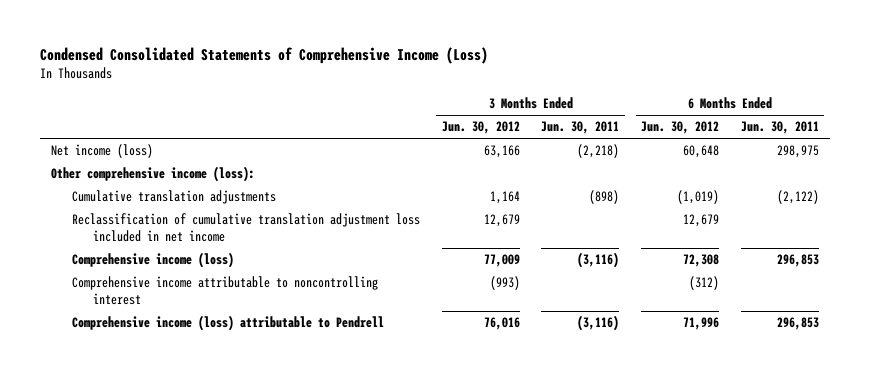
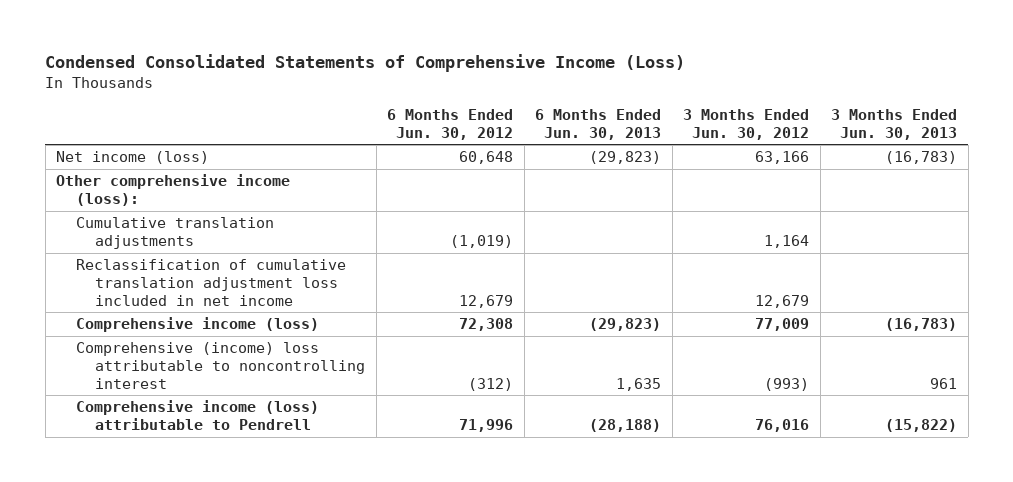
- | 3 Months Ended Jun. 30, 2012 | 3 Months Ended Jun. 30, 2011 | 6 Months Ended Jun. 30, 2012 | 6 Months Ended Jun. 30, 2011
+ | 6 Months Ended Jun. 30, 2012 | 6 Months Ended Jun. 30, 2013 | 3 Months Ended Jun. 30, 2012 | 3 Months Ended Jun. 30, 2013
- Comprehensive income attributable to noncontrolling interest | (993) | | (312) |
+ Comprehensive (income) loss attributable to noncontrolling interest | (312) | 1,635 | (993) | 961

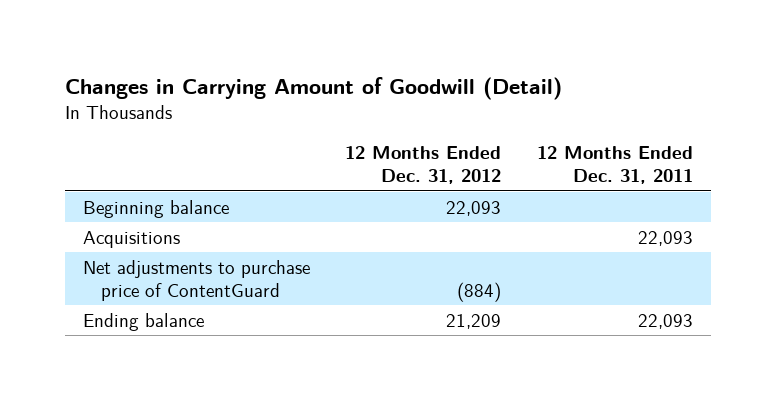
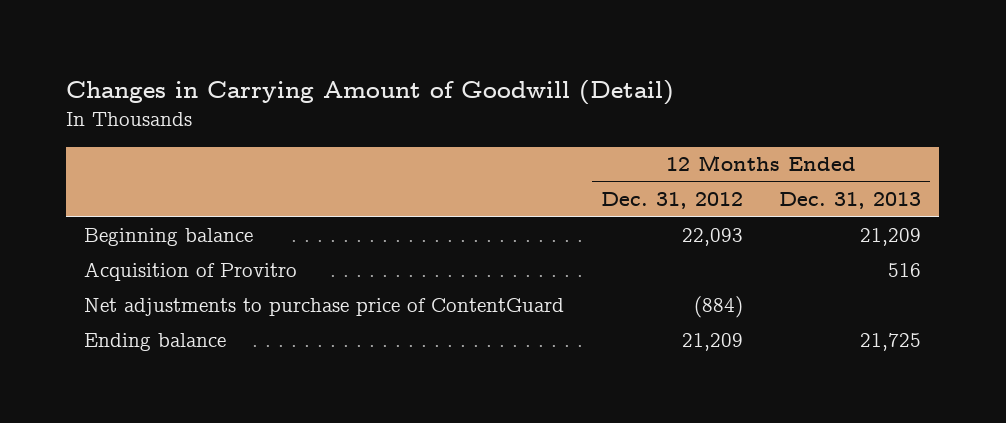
- | 12 Months Ended Dec. 31, 2012 | 12 Months Ended Dec. 31, 2011
+ | 12 Months Ended Dec. 31, 2012 | 12 Months Ended Dec. 31, 2013
- Acquisitions | | 22,093
+ Acquisition of Provitro | | 516

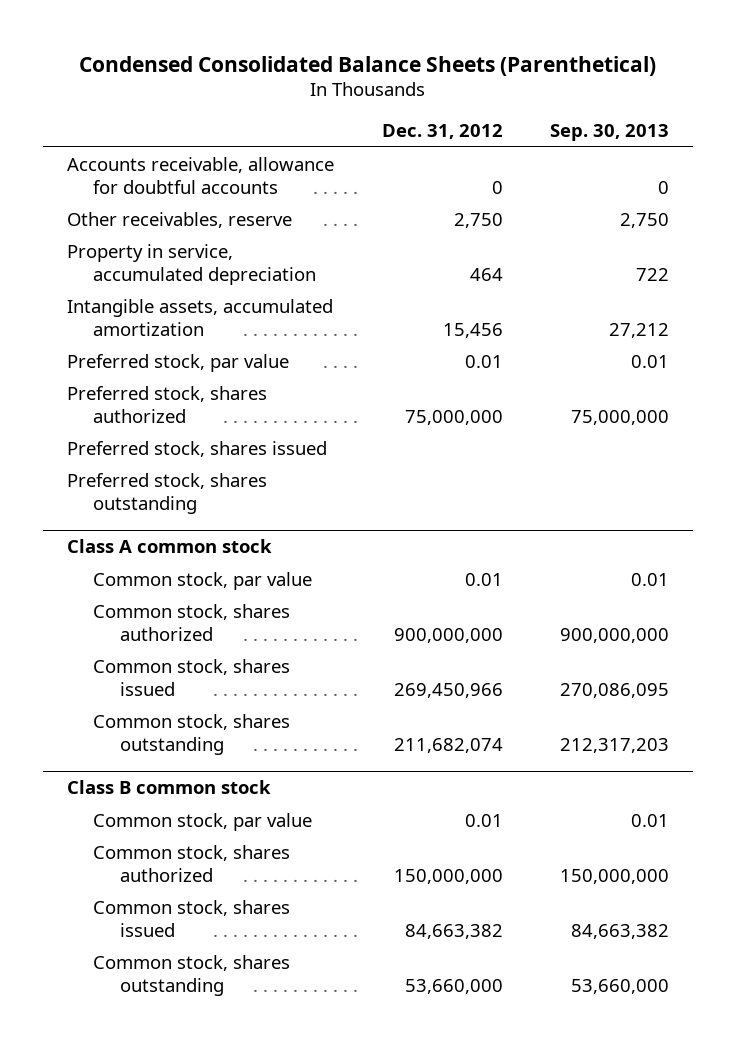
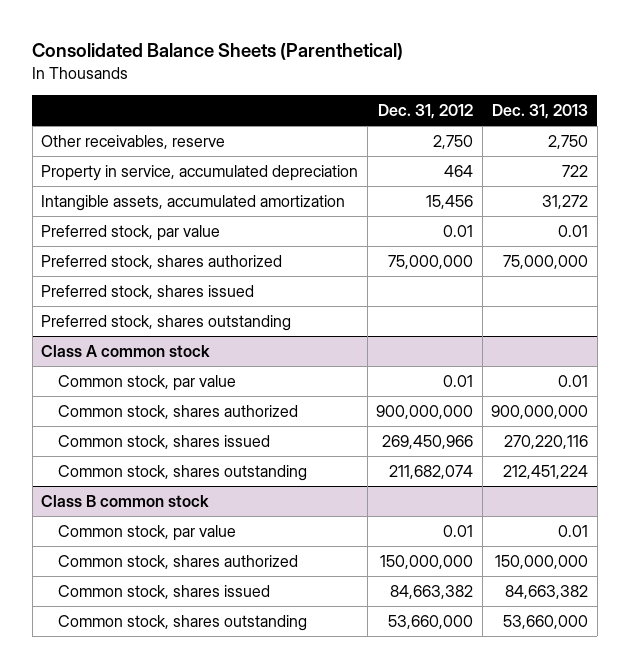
- Condensed Consolidated Balance Sheets (Parenthetical)
+ Consolidated Balance Sheets (Parenthetical)
- | Dec. 31, 2012 | Sep. 30, 2013
+ | Dec. 31, 2012 | Dec. 31, 2013
- Accounts receivable, allowance for doubtful accounts | 0 | 0

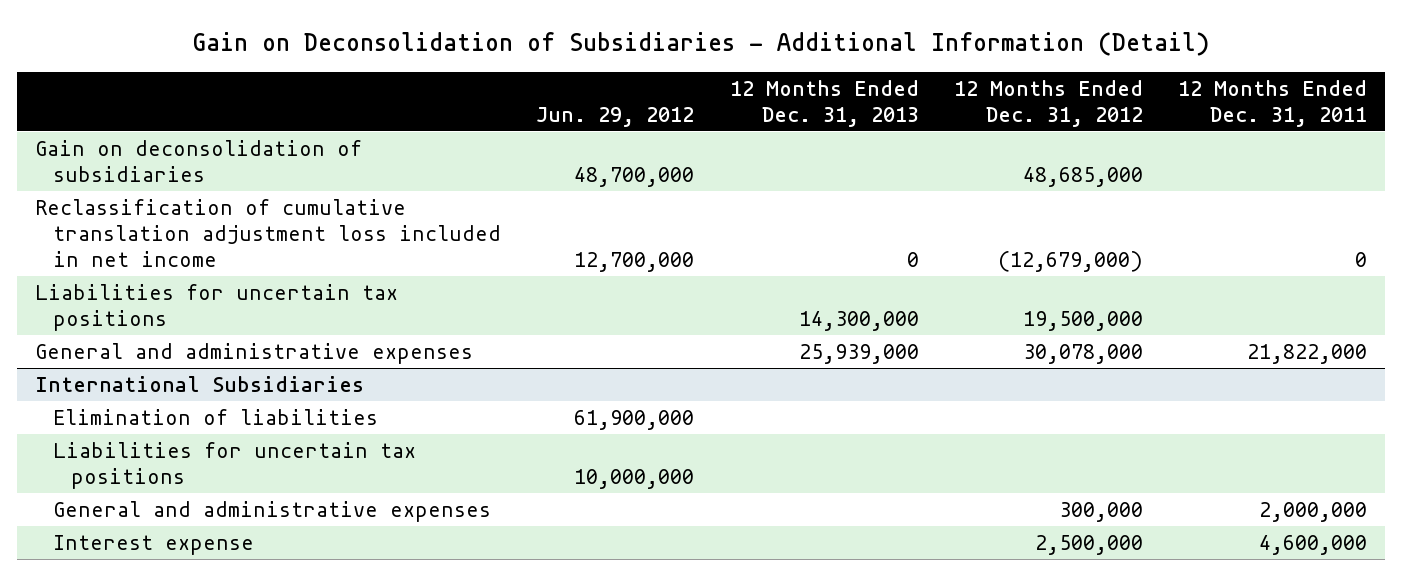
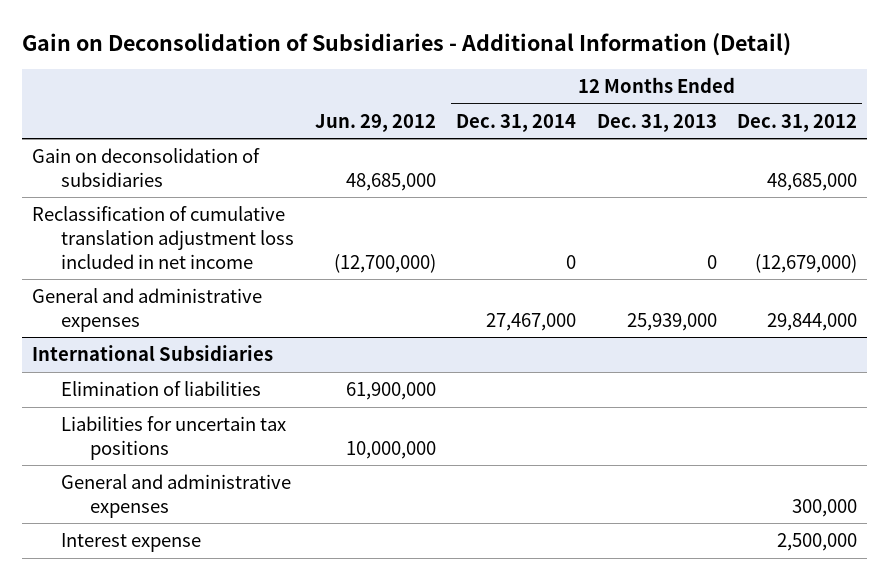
- | Jun. 29, 2012 | 12 Months Ended Dec. 31, 2013 | 12 Months Ended Dec. 31, 2012 | 12 Months Ended Dec. 31, 2011
+ | Jun. 29, 2012 | 12 Months Ended Dec. 31, 2014 | 12 Months Ended Dec. 31, 2013 | 12 Months Ended Dec. 31, 2012
- Gain on deconsolidation of subsidiaries | 48,700,000 | | 48,685,000 |
- Reclassification of cumulative translation adjustment loss included in net income | 12,700,000 | 0 | (12,679,000) | 0
- Liabilities for uncertain tax positions | | 14,300,000 | 19,500,000 |
- General and administrative expenses | | 25,939,000 | 30,078,000 | 21,822,000
+ Gain on deconsolidation of subsidiaries | 48,685,000 | | | 48,685,000
+ Reclassification of cumulative translation adjustment loss included in net income | (12,700,000) | 0 | 0 | (12,679,000)
+ General and administrative expenses | | 27,467,000 | 25,939,000 | 29,844,000

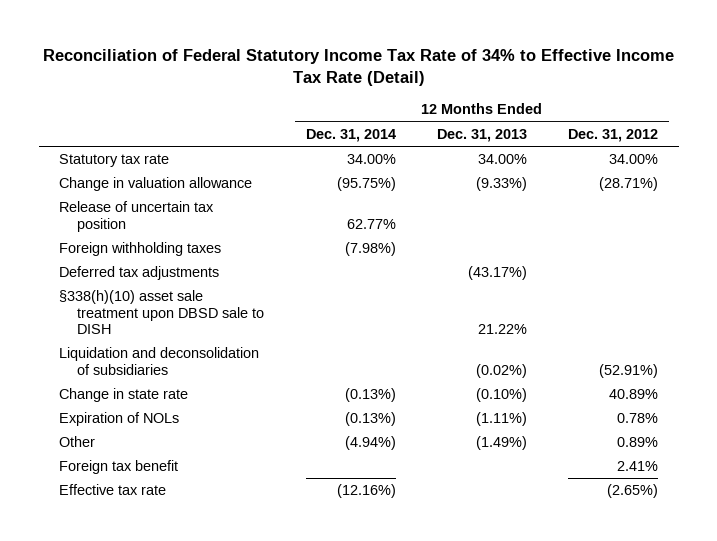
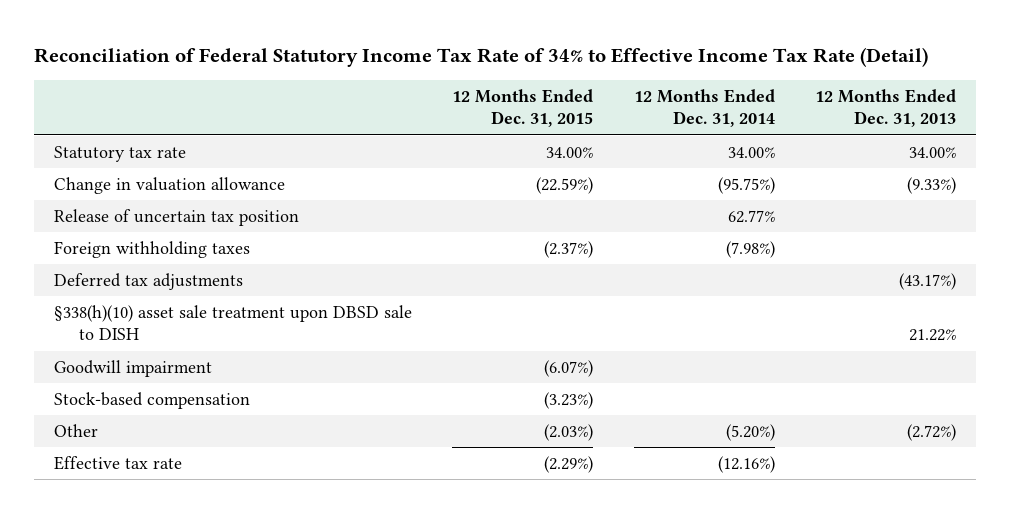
- | 12 Months Ended Dec. 31, 2014 | 12 Months Ended Dec. 31, 2013 | 12 Months Ended Dec. 31, 2012
+ | 12 Months Ended Dec. 31, 2015 | 12 Months Ended Dec. 31, 2014 | 12 Months Ended Dec. 31, 2013
- Liquidation and deconsolidation of subsidiaries | | (0.02%) | (52.91%)
- Change in state rate | (0.13%) | (0.10%) | 40.89%
- Expiration of NOLs | (0.13%) | (1.11%) | 0.78%
- Other | (4.94%) | (1.49%) | 0.89%
- Foreign tax benefit | | | 2.41%
+ Goodwill impairment | (6.07%) | |
+ Stock-based compensation | (3.23%) | |
+ Other | (2.03%) | (5.20%) | (2.72%)

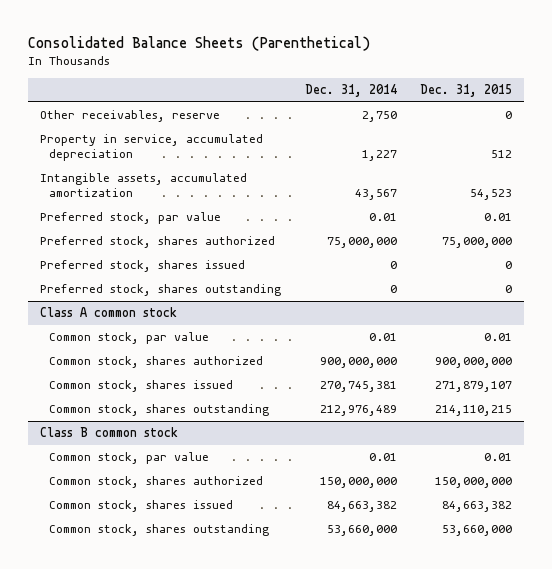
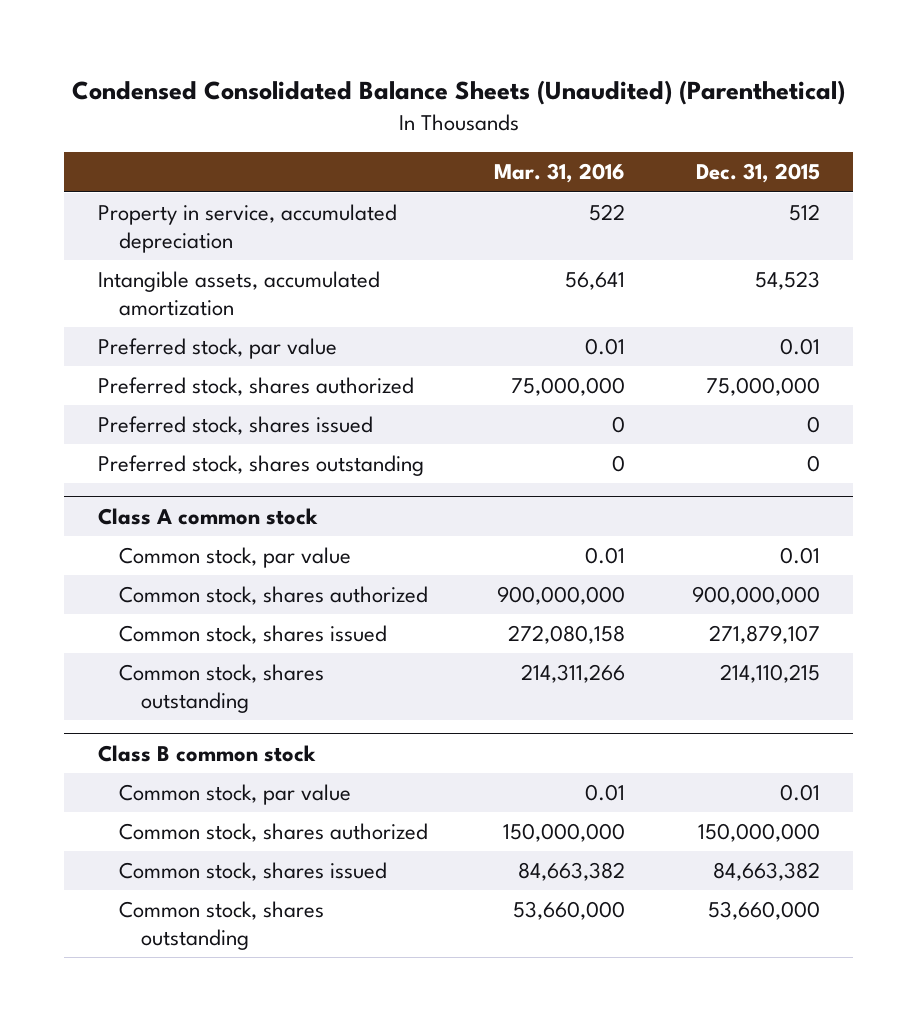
- Consolidated Balance Sheets (Parenthetical)
+ Condensed Consolidated Balance Sheets (Unaudited) (Parenthetical)
- | Dec. 31, 2014 | Dec. 31, 2015
+ | Mar. 31, 2016 | Dec. 31, 2015
- Other receivables, reserve | 2,750 | 0

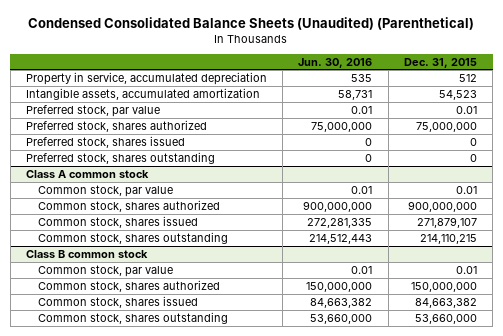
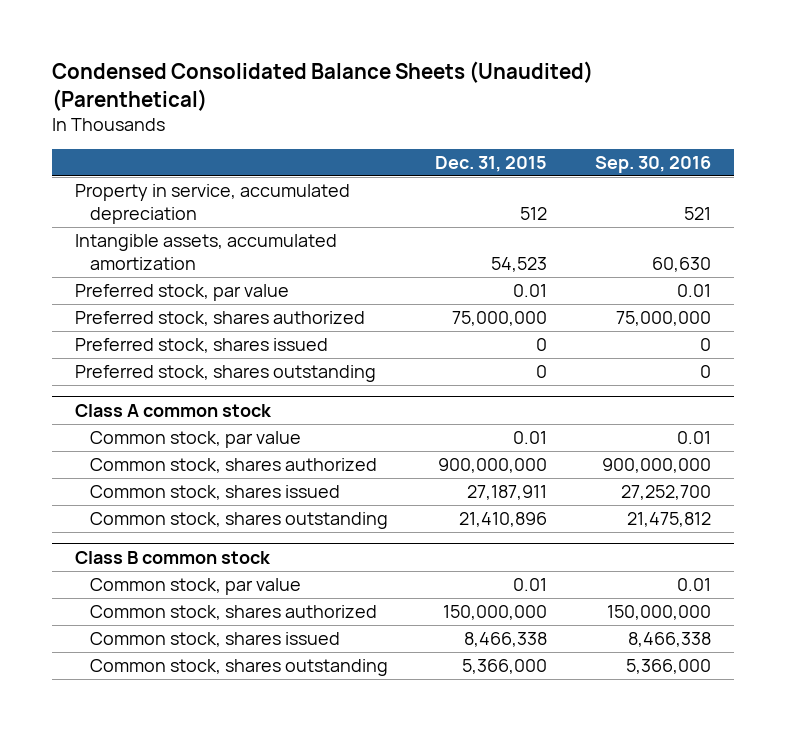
- | Jun. 30, 2016 | Dec. 31, 2015
+ | Dec. 31, 2015 | Sep. 30, 2016
@ Class A common stock
- Common stock, shares issued | 272,281,335 | 271,879,107
- Common stock, shares outstanding | 214,512,443 | 214,110,215
+ Common stock, shares issued | 27,187,911 | 27,252,700
+ Common stock, shares outstanding | 21,410,896 | 21,475,812
@ Class B common stock
- Common stock, shares issued | 84,663,382 | 84,663,382
- Common stock, shares outstanding | 53,660,000 | 53,660,000
+ Common stock, shares issued | 8,466,338 | 8,466,338
+ Common stock, shares outstanding | 5,366,000 | 5,366,000

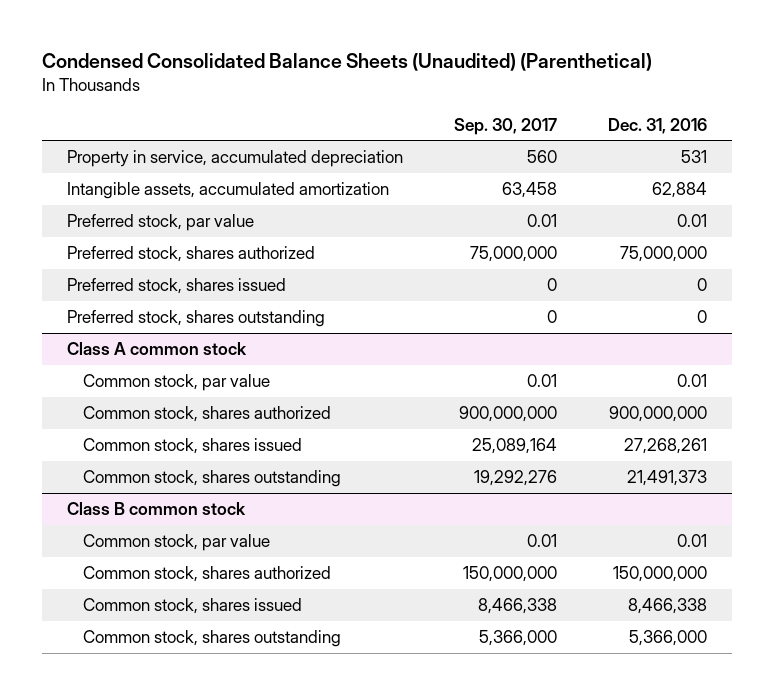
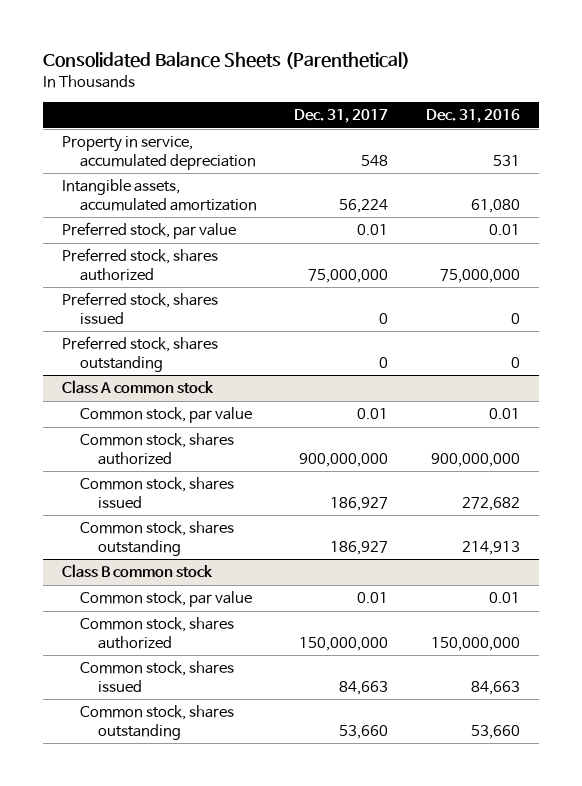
- Condensed Consolidated Balance Sheets (Unaudited) (Parenthetical)
+ Consolidated Balance Sheets (Parenthetical)
- | Sep. 30, 2017 | Dec. 31, 2016
+ | Dec. 31, 2017 | Dec. 31, 2016
- Intangible assets, accumulated amortization | 63,458 | 62,884
+ Intangible assets, accumulated amortization | 56,224 | 61,080
@ Class A common stock
- Common stock, shares issued | 25,089,164 | 27,268,261
- Common stock, shares outstanding | 19,292,276 | 21,491,373
+ Common stock, shares issued | 186,927 | 272,682
+ Common stock, shares outstanding | 186,927 | 214,913
@ Class B common stock
- Common stock, shares issued | 8,466,338 | 8,466,338
- Common stock, shares outstanding | 5,366,000 | 5,366,000
+ Common stock, shares issued | 84,663 | 84,663
+ Common stock, shares outstanding | 53,660 | 53,660

